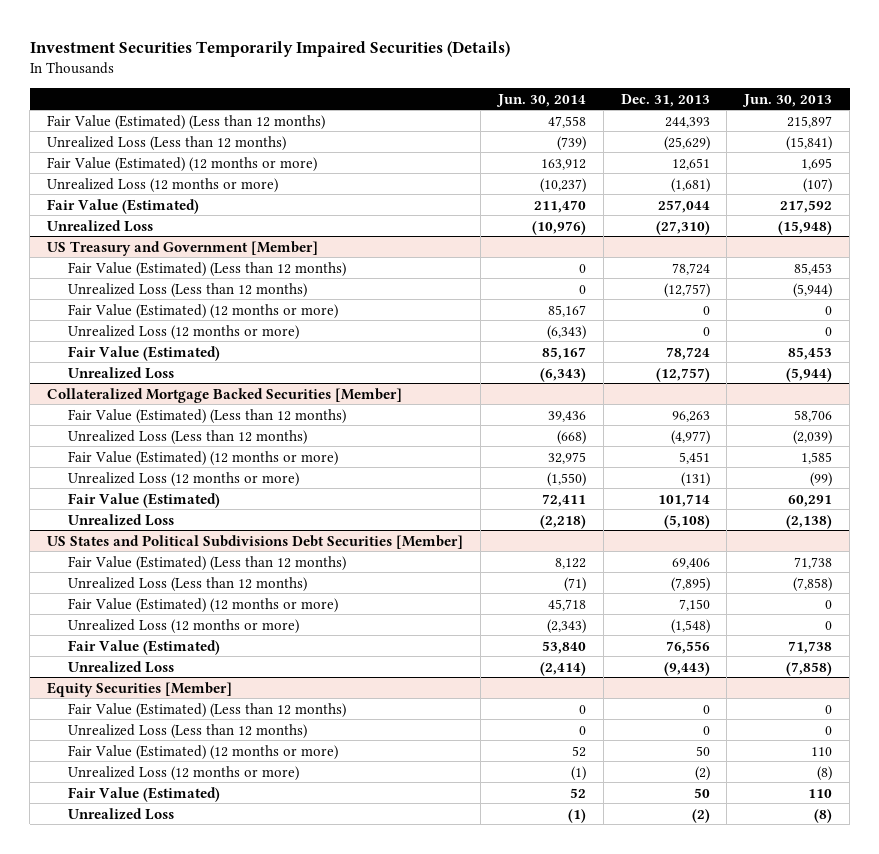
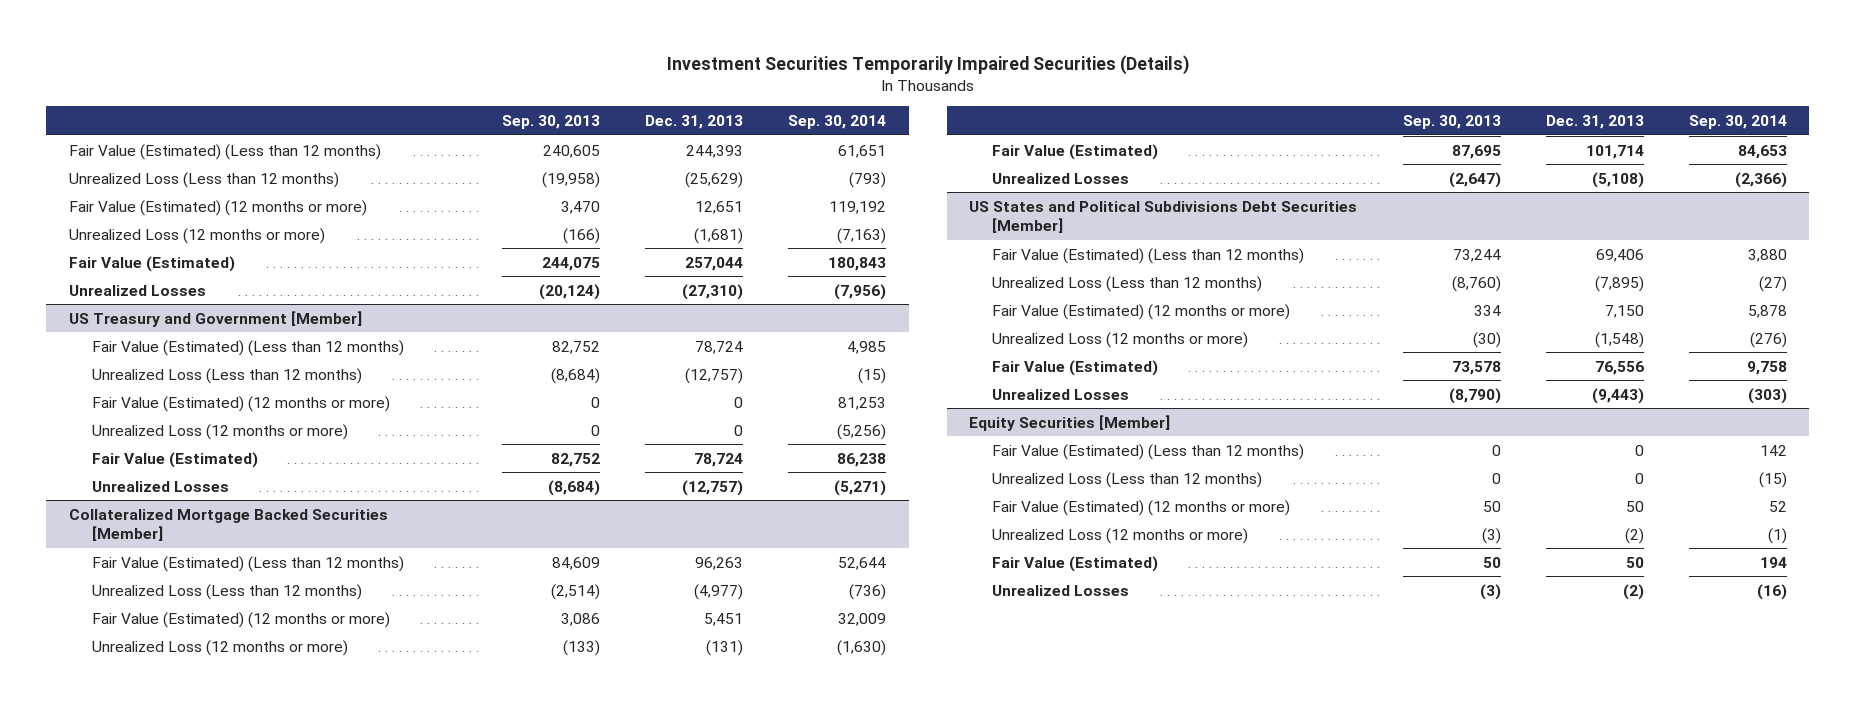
- | Jun. 30, 2014 | Dec. 31, 2013 | Jun. 30, 2013
+ | Sep. 30, 2013 | Dec. 31, 2013 | Sep. 30, 2014
- Unrealized Loss | (10,976) | (27,310) | (15,948)
+ Unrealized Losses | (20,124) | (27,310) | (7,956)
@ US Treasury and Government [Member]
- Unrealized Loss | (6,343) | (12,757) | (5,944)
+ Unrealized Losses | (8,684) | (12,757) | (5,271)
@ Collateralized Mortgage Backed Securities [Member]
- Unrealized Loss | (2,218) | (5,108) | (2,138)
+ Unrealized Losses | (2,647) | (5,108) | (2,366)
@ US States and Political Subdivisions Debt Securities [Member]
- Unrealized Loss | (2,414) | (9,443) | (7,858)
+ Unrealized Losses | (8,790) | (9,443) | (303)
@ Equity Securities [Member]
- Unrealized Loss | (1) | (2) | (8)
+ Unrealized Losses | (3) | (2) | (16)

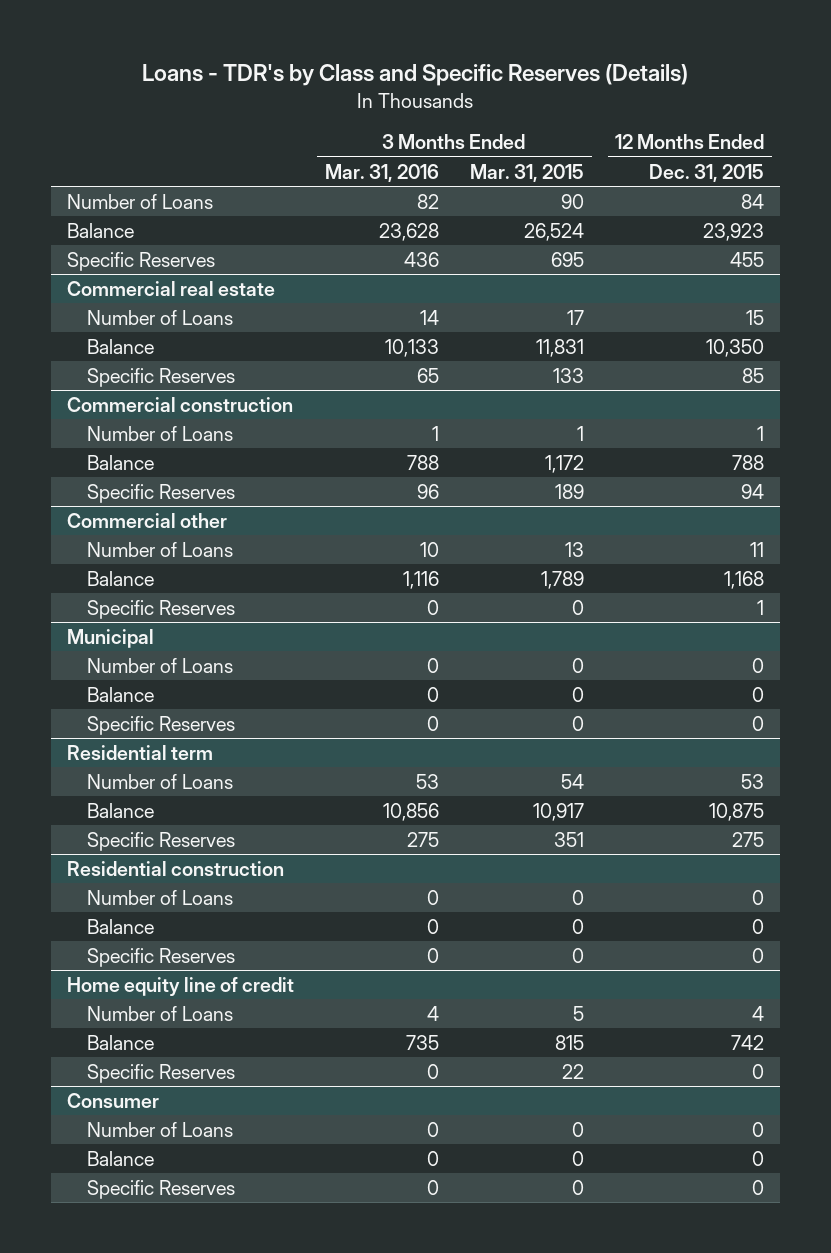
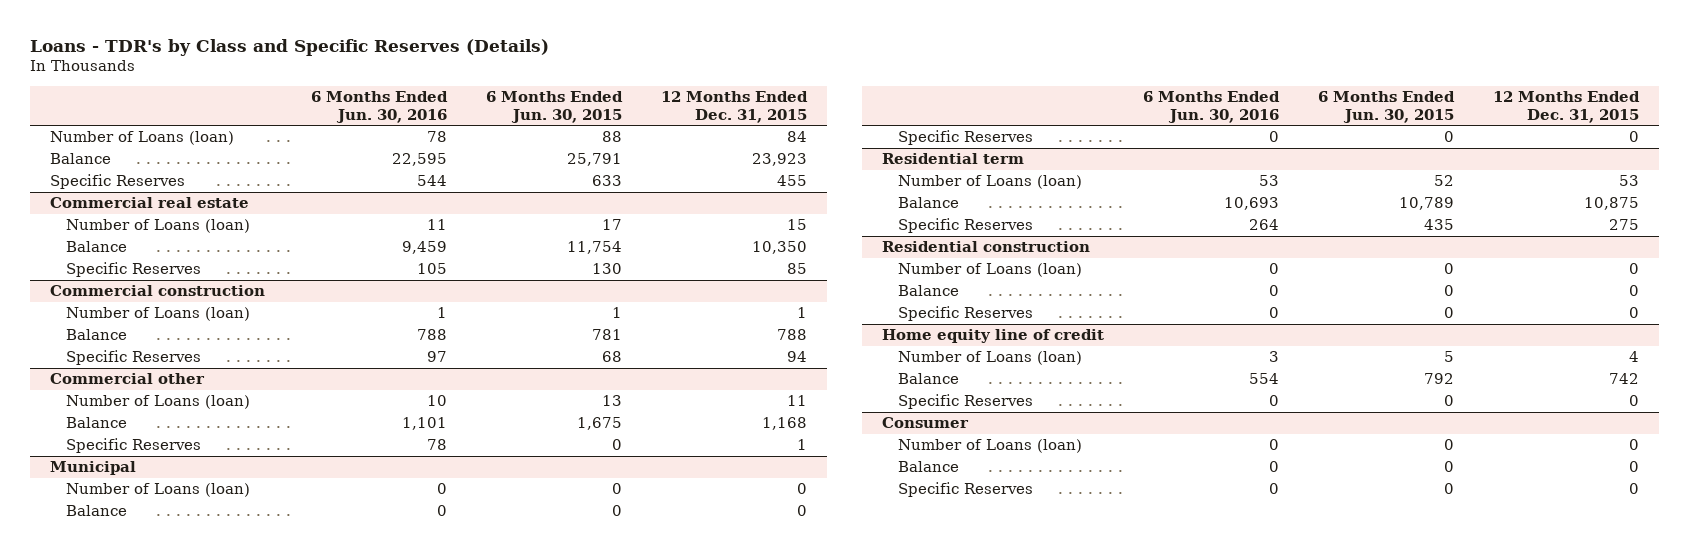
- | 3 Months Ended Mar. 31, 2016 | 3 Months Ended Mar. 31, 2015 | 12 Months Ended Dec. 31, 2015
+ | 6 Months Ended Jun. 30, 2016 | 6 Months Ended Jun. 30, 2015 | 12 Months Ended Dec. 31, 2015
- Number of Loans | 82 | 90 | 84
+ Number of Loans (loan) | 78 | 88 | 84
@ Commercial real estate
- Number of Loans | 14 | 17 | 15
+ Number of Loans (loan) | 11 | 17 | 15
@ Commercial construction
- Number of Loans | 1 | 1 | 1
+ Number of Loans (loan) | 1 | 1 | 1
@ Commercial other
- Number of Loans | 10 | 13 | 11
+ Number of Loans (loan) | 10 | 13 | 11
@ Municipal
- Number of Loans | 0 | 0 | 0
+ Number of Loans (loan) | 0 | 0 | 0
@ Residential term
- Number of Loans | 53 | 54 | 53
+ Number of Loans (loan) | 53 | 52 | 53
@ Residential construction
- Number of Loans | 0 | 0 | 0
+ Number of Loans (loan) | 0 | 0 | 0
@ Home equity line of credit
- Number of Loans | 4 | 5 | 4
+ Number of Loans (loan) | 3 | 5 | 4
@ Consumer
- Number of Loans | 0 | 0 | 0
+ Number of Loans (loan) | 0 | 0 | 0

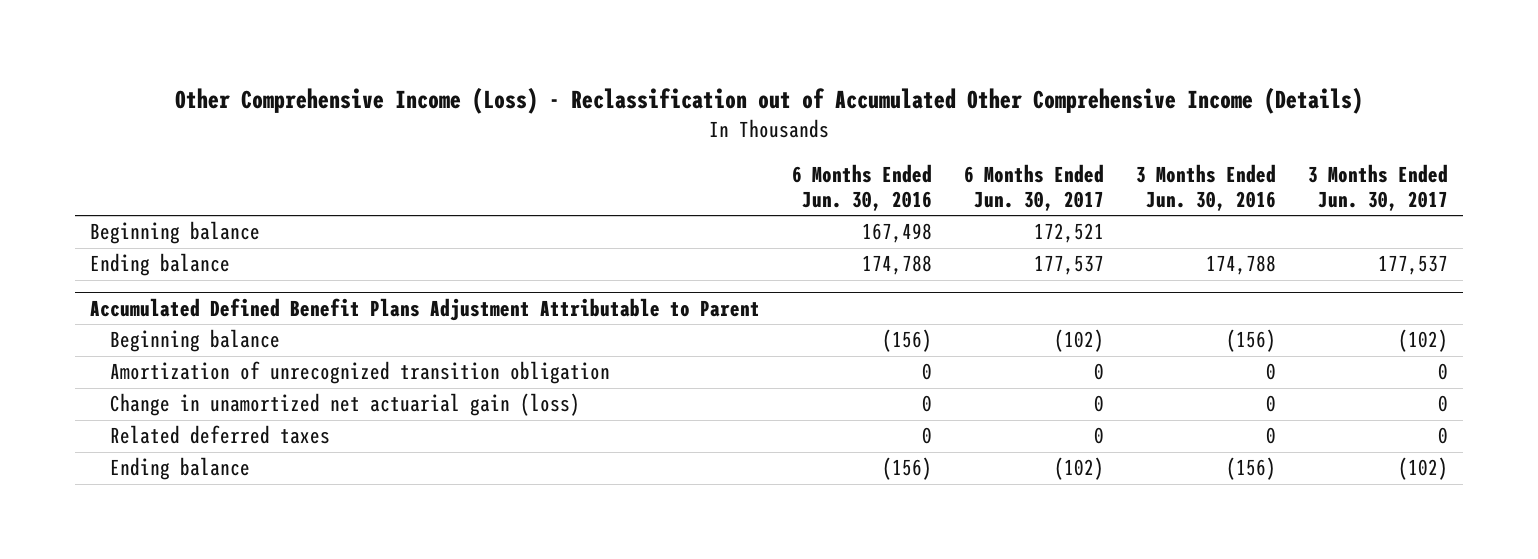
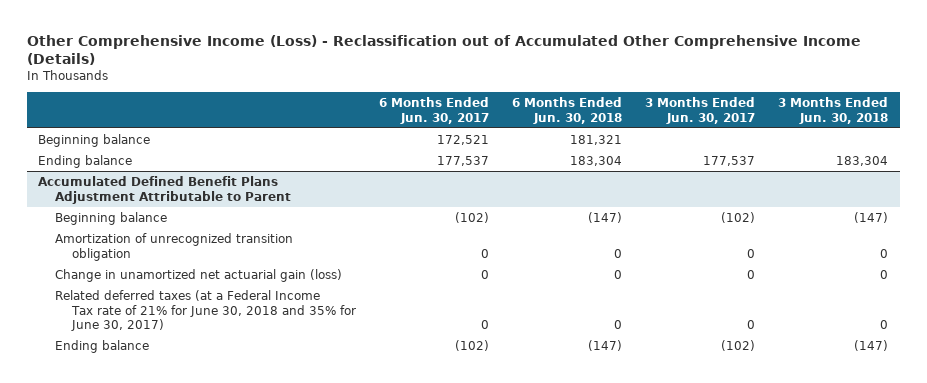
- | 6 Months Ended Jun. 30, 2016 | 6 Months Ended Jun. 30, 2017 | 3 Months Ended Jun. 30, 2016 | 3 Months Ended Jun. 30, 2017
+ | 6 Months Ended Jun. 30, 2017 | 6 Months Ended Jun. 30, 2018 | 3 Months Ended Jun. 30, 2017 | 3 Months Ended Jun. 30, 2018
@ Accumulated Defined Benefit Plans Adjustment Attributable to Parent
- Related deferred taxes | 0 | 0 | 0 | 0
+ Related deferred taxes (at a Federal Income Tax rate of 21% for June 30, 2018 and 35% for June 30, 2017) | 0 | 0 | 0 | 0

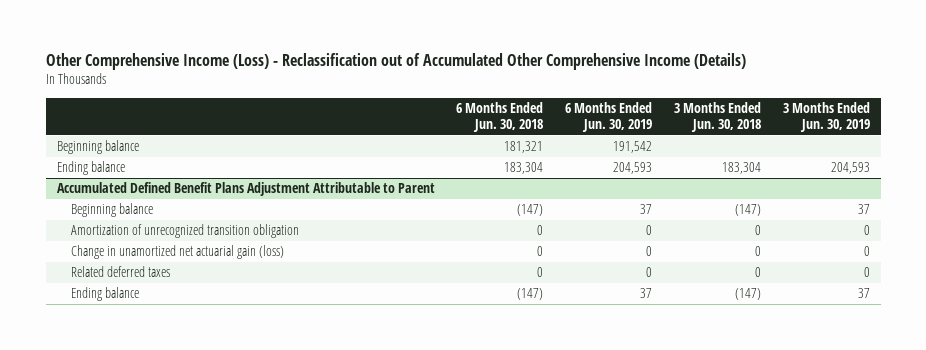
- | 6 Months Ended Jun. 30, 2017 | 6 Months Ended Jun. 30, 2018 | 3 Months Ended Jun. 30, 2017 | 3 Months Ended Jun. 30, 2018
+ | 6 Months Ended Jun. 30, 2018 | 6 Months Ended Jun. 30, 2019 | 3 Months Ended Jun. 30, 2018 | 3 Months Ended Jun. 30, 2019
@ Accumulated Defined Benefit Plans Adjustment Attributable to Parent
- Related deferred taxes (at a Federal Income Tax rate of 21% for June 30, 2018 and 35% for June 30, 2017) | 0 | 0 | 0 | 0
+ Related deferred taxes | 0 | 0 | 0 | 0

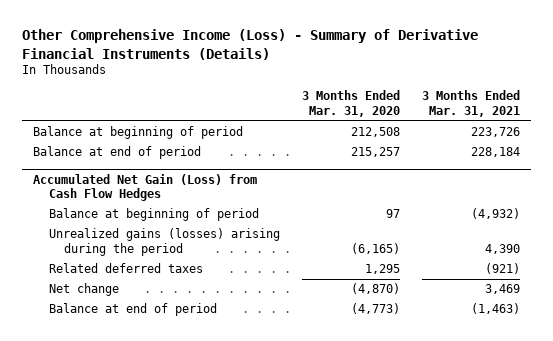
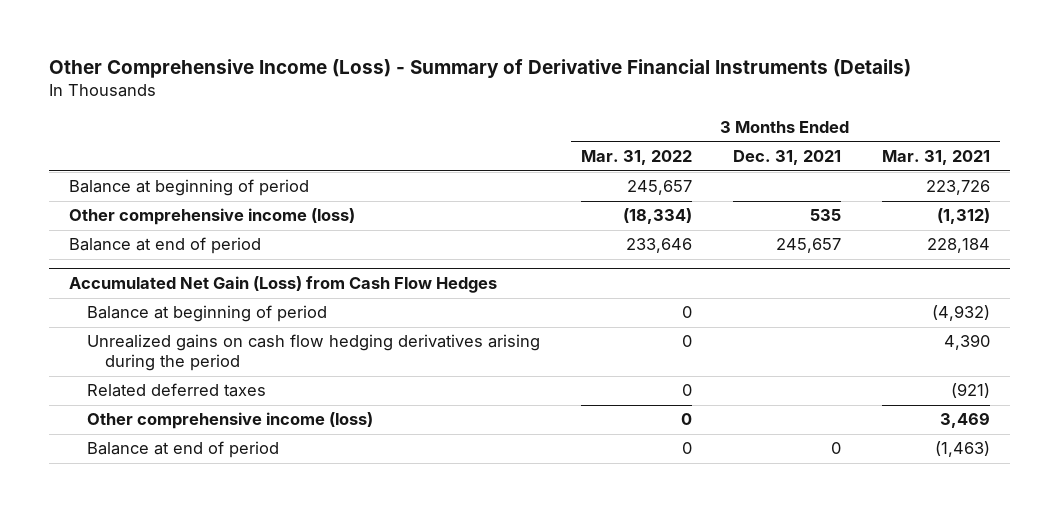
- | 3 Months Ended Mar. 31, 2020 | 3 Months Ended Mar. 31, 2021
+ | 3 Months Ended Mar. 31, 2022 | 3 Months Ended Dec. 31, 2021 | 3 Months Ended Mar. 31, 2021
+ Other comprehensive income (loss) | (18,334) | 535 | (1,312)
@ Accumulated Net Gain (Loss) from Cash Flow Hedges
- Unrealized gains (losses) arising during the period | (6,165) | 4,390
+ Unrealized gains on cash flow hedging derivatives arising during the period | 0 | | 4,390
- Net change | (4,870) | 3,469
+ Other comprehensive income (loss) | 0 | | 3,469

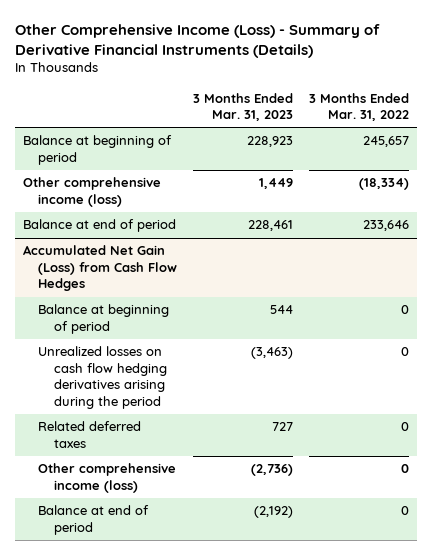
- | 3 Months Ended Mar. 31, 2022 | 3 Months Ended Dec. 31, 2021 | 3 Months Ended Mar. 31, 2021
+ | 3 Months Ended Mar. 31, 2023 | 3 Months Ended Mar. 31, 2022
@ Accumulated Net Gain (Loss) from Cash Flow Hedges
- Unrealized gains on cash flow hedging derivatives arising during the period | 0 | | 4,390
+ Unrealized losses on cash flow hedging derivatives arising during the period | (3,463) | 0

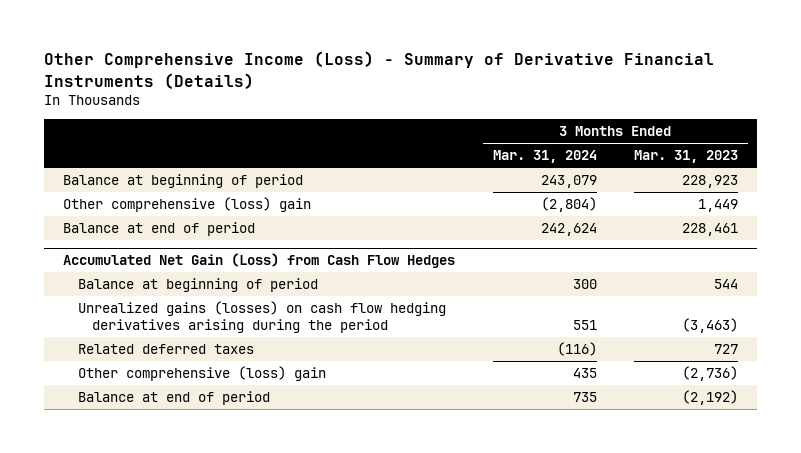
- | 3 Months Ended Mar. 31, 2023 | 3 Months Ended Mar. 31, 2022
+ | 3 Months Ended Mar. 31, 2024 | 3 Months Ended Mar. 31, 2023
- Other comprehensive income (loss) | 1,449 | (18,334)
+ Other comprehensive (loss) gain | (2,804) | 1,449
@ Accumulated Net Gain (Loss) from Cash Flow Hedges
- Unrealized losses on cash flow hedging derivatives arising during the period | (3,463) | 0
+ Unrealized gains (losses) on cash flow hedging derivatives arising during the period | 551 | (3,463)
- Other comprehensive income (loss) | (2,736) | 0
+ Other comprehensive (loss) gain | 435 | (2,736)

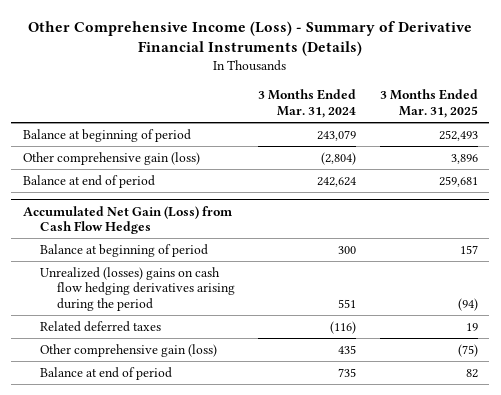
- | 3 Months Ended Mar. 31, 2024 | 3 Months Ended Mar. 31, 2023
+ | 3 Months Ended Mar. 31, 2024 | 3 Months Ended Mar. 31, 2025
- Other comprehensive (loss) gain | (2,804) | 1,449
+ Other comprehensive gain (loss) | (2,804) | 3,896
@ Accumulated Net Gain (Loss) from Cash Flow Hedges
- Unrealized gains (losses) on cash flow hedging derivatives arising during the period | 551 | (3,463)
+ Unrealized (losses) gains on cash flow hedging derivatives arising during the period | 551 | (94)
- Other comprehensive (loss) gain | 435 | (2,736)
+ Other comprehensive gain (loss) | 435 | (75)

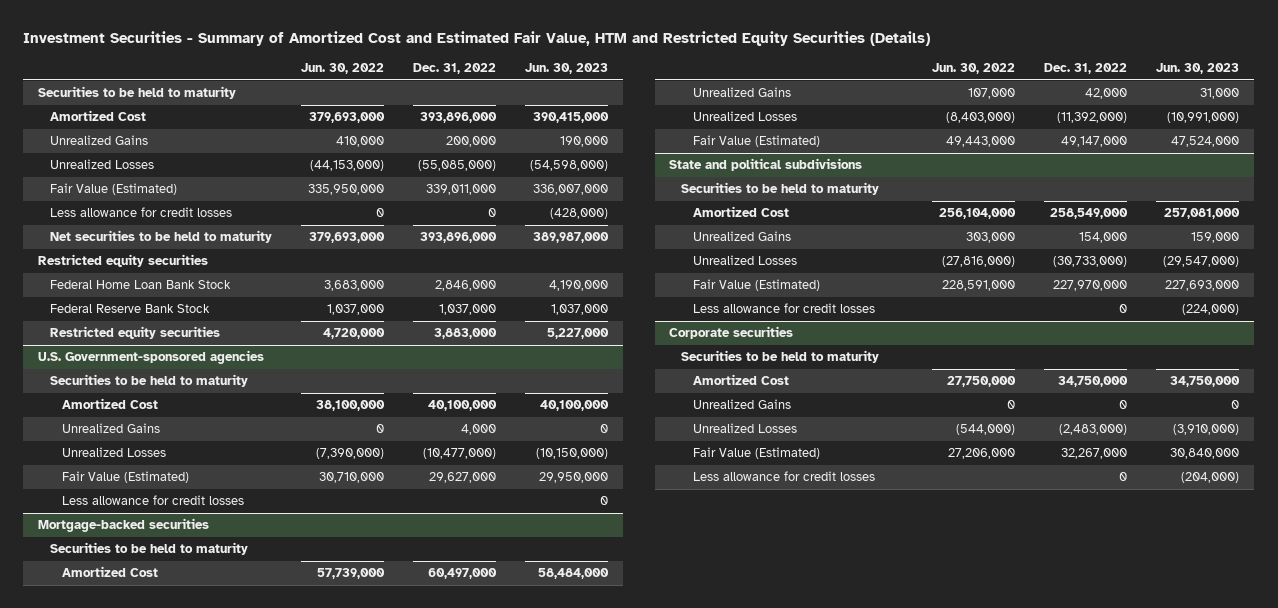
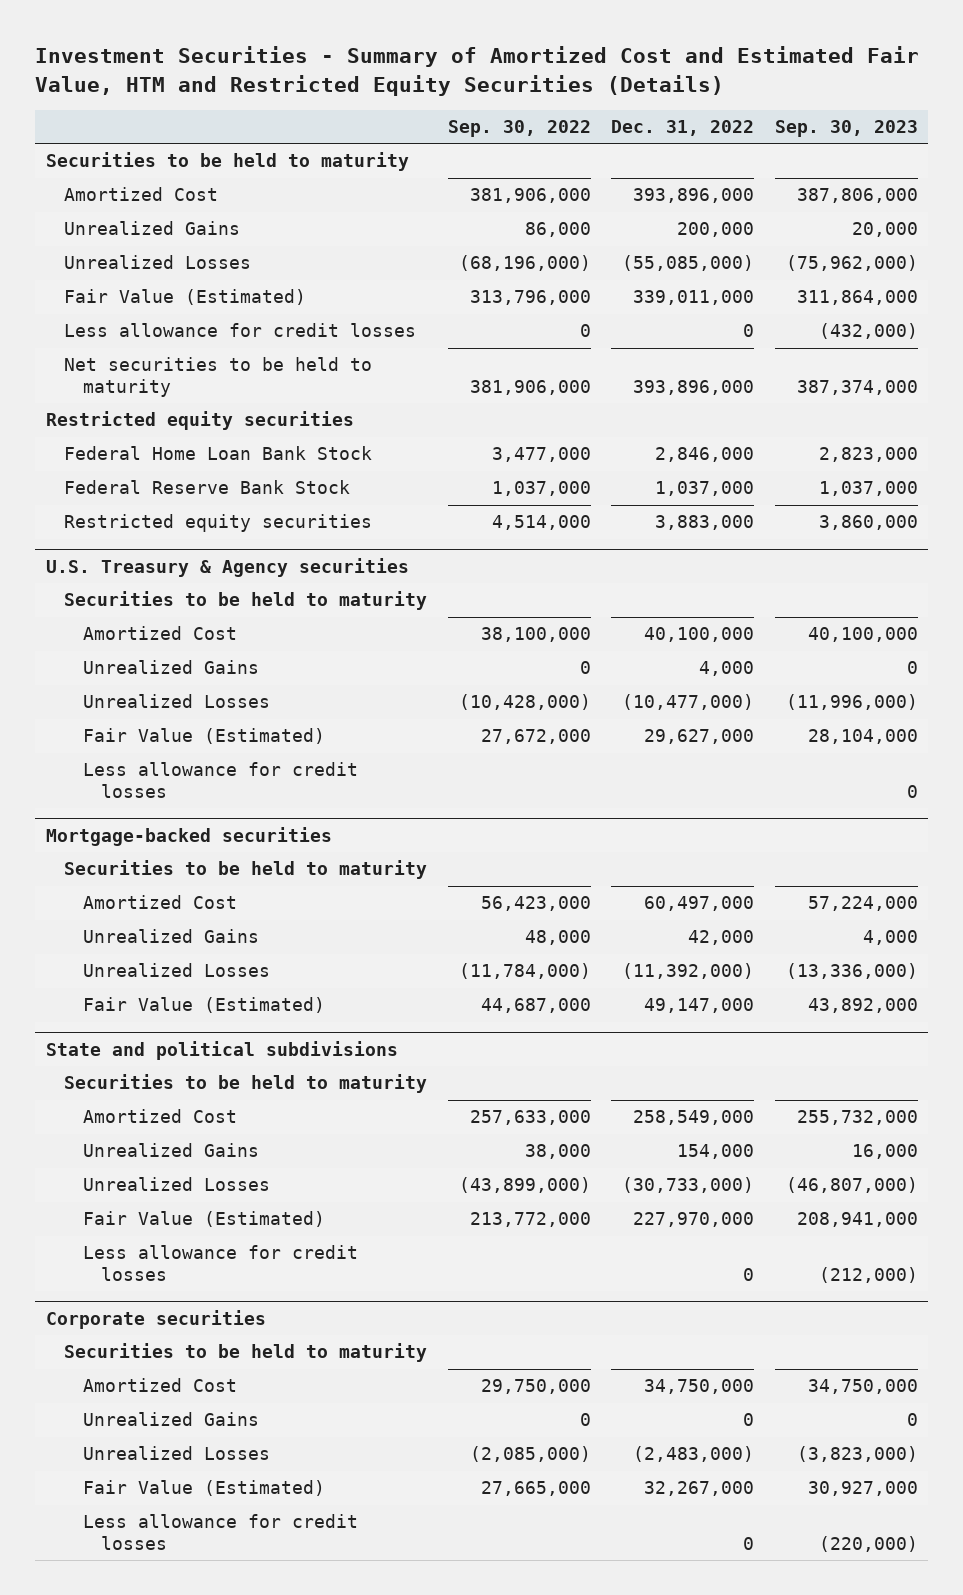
- | Jun. 30, 2022 | Dec. 31, 2022 | Jun. 30, 2023
+ | Sep. 30, 2022 | Dec. 31, 2022 | Sep. 30, 2023
- U.S. Government-sponsored agencies
+ U.S. Treasury & Agency securities

